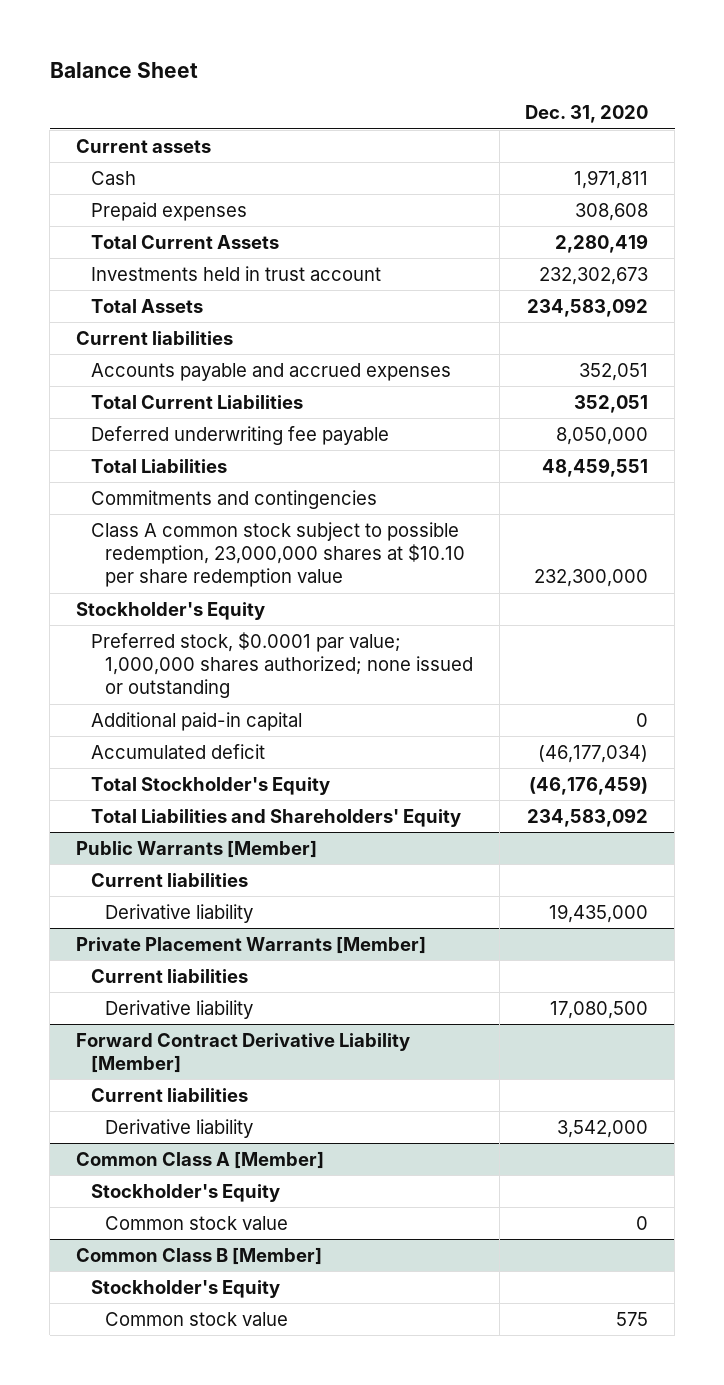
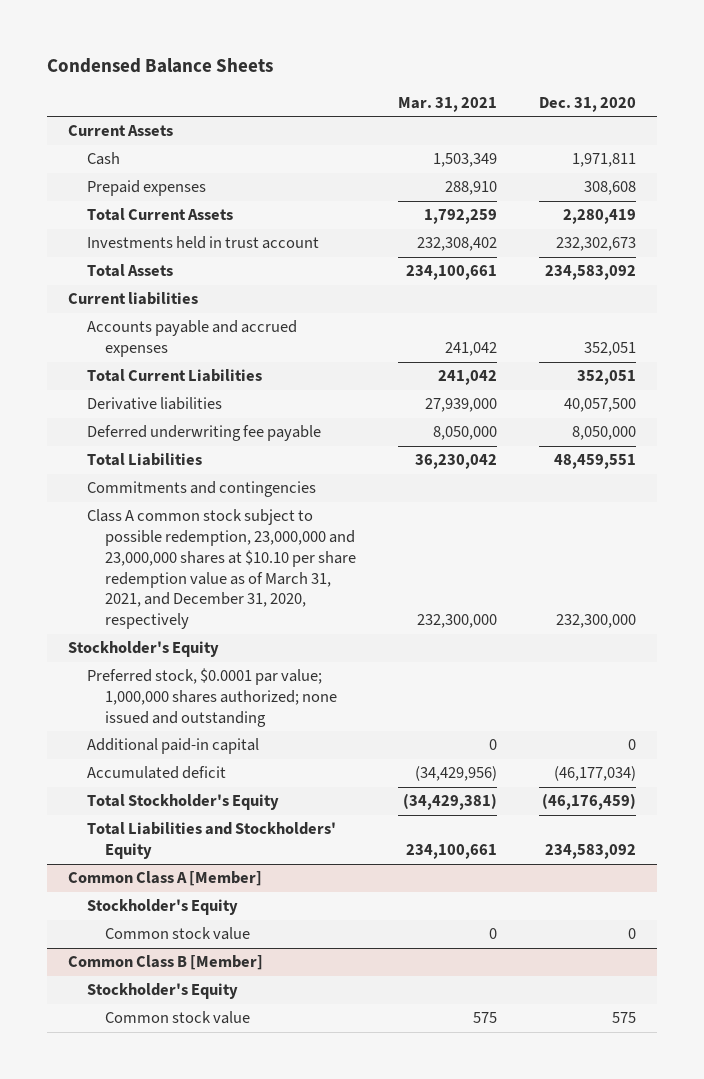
- Balance Sheet
+ Condensed Balance Sheets
- | Dec. 31, 2020
+ | Mar. 31, 2021 | Dec. 31, 2020
- Current assets
+ Current Assets
+ Derivative liabilities | 27,939,000 | 40,057,500
- Class A common stock subject to possible redemption, 23,000,000 shares at $10.10 per share redemption value | 232,300,000
+ Class A common stock subject to possible redemption, 23,000,000 and 23,000,000 shares at $10.10 per share redemption value as of March 31, 2021, and December 31, 2020, respectively | 232,300,000 | 232,300,000
- Preferred stock, $0.0001 par value; 1,000,000 shares authorized; none issued or outstanding
+ Preferred stock, $0.0001 par value; 1,000,000 shares authorized; none issued and outstanding
- Total Liabilities and Shareholders' Equity | 234,583,092
- Public Warrants [Member]
- Current liabilities
- Derivative liability | 19,435,000
- Private Placement Warrants [Member]
- Current liabilities
- Derivative liability | 17,080,500
- Forward Contract Derivative Liability [Member]
- Current liabilities
- Derivative liability | 3,542,000
+ Total Liabilities and Stockholders' Equity | 234,100,661 | 234,583,092

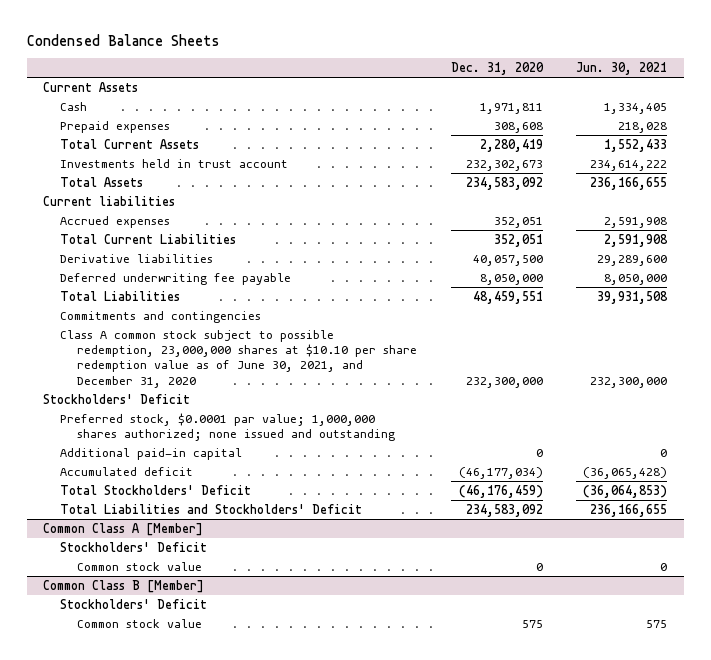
- | Mar. 31, 2021 | Dec. 31, 2020
+ | Dec. 31, 2020 | Jun. 30, 2021
- Accounts payable and accrued expenses | 241,042 | 352,051
+ Accrued expenses | 352,051 | 2,591,908
- Class A common stock subject to possible redemption, 23,000,000 and 23,000,000 shares at $10.10 per share redemption value as of March 31, 2021, and December 31, 2020, respectively | 232,300,000 | 232,300,000
- Stockholder's Equity
+ Class A common stock subject to possible redemption, 23,000,000 shares at $10.10 per share redemption value as of June 30, 2021, and December 31, 2020 | 232,300,000 | 232,300,000
+ Stockholders' Deficit
- Total Stockholder's Equity | (34,429,381) | (46,176,459)
- Total Liabilities and Stockholders' Equity | 234,100,661 | 234,583,092
+ Total Stockholders' Deficit | (46,176,459) | (36,064,853)
+ Total Liabilities and Stockholders' Deficit | 234,583,092 | 236,166,655
@ Common Class A [Member]
- Stockholder's Equity
+ Stockholders' Deficit
@ Common Class B [Member]
- Stockholder's Equity
+ Stockholders' Deficit

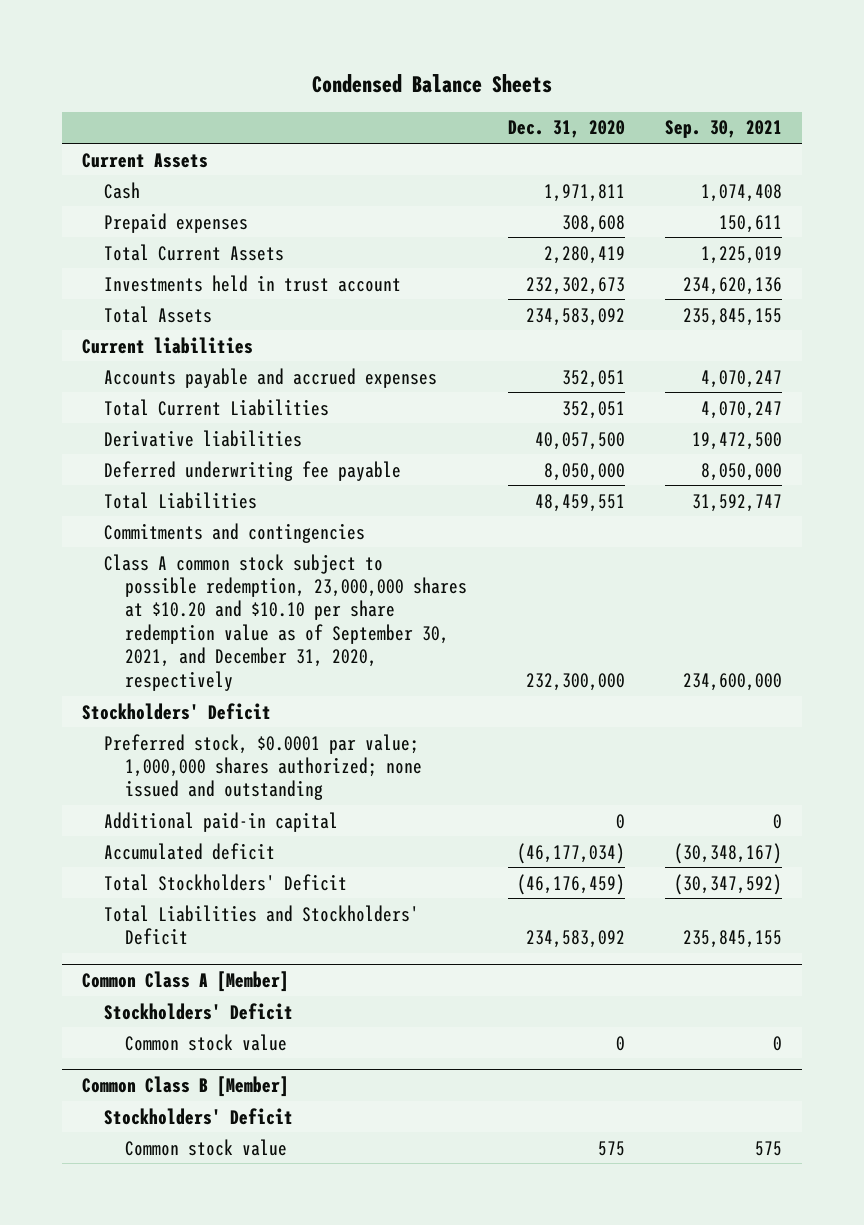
- | Dec. 31, 2020 | Jun. 30, 2021
+ | Dec. 31, 2020 | Sep. 30, 2021
- Accrued expenses | 352,051 | 2,591,908
+ Accounts payable and accrued expenses | 352,051 | 4,070,247
- Class A common stock subject to possible redemption, 23,000,000 shares at $10.10 per share redemption value as of June 30, 2021, and December 31, 2020 | 232,300,000 | 232,300,000
+ Class A common stock subject to possible redemption, 23,000,000 shares at $10.20 and $10.10 per share redemption value as of September 30, 2021, and December 31, 2020, respectively | 232,300,000 | 234,600,000

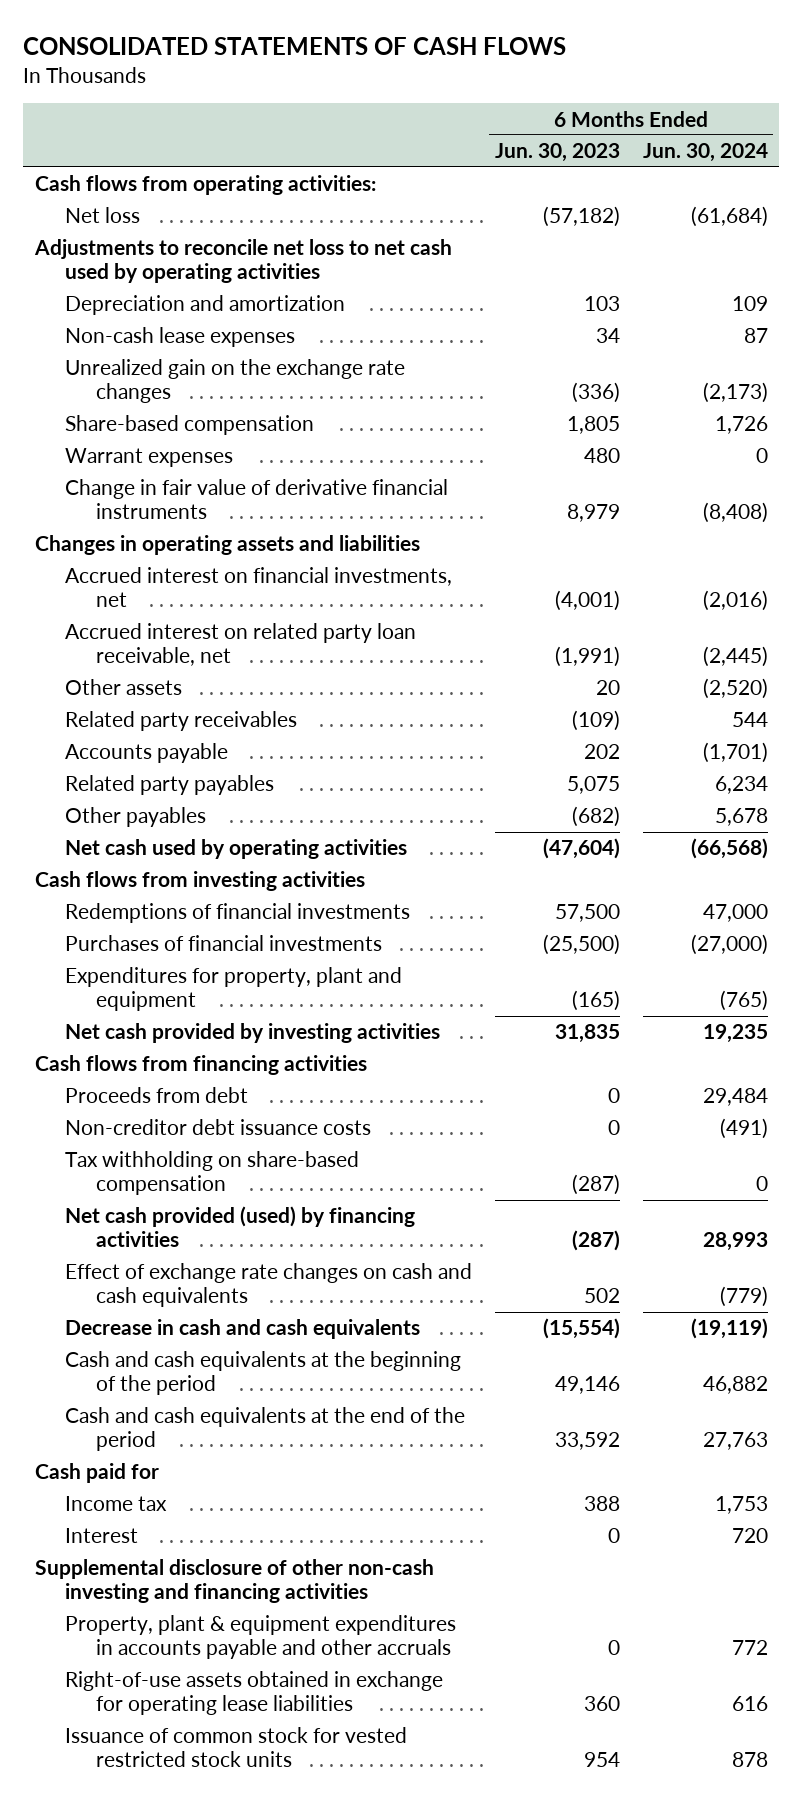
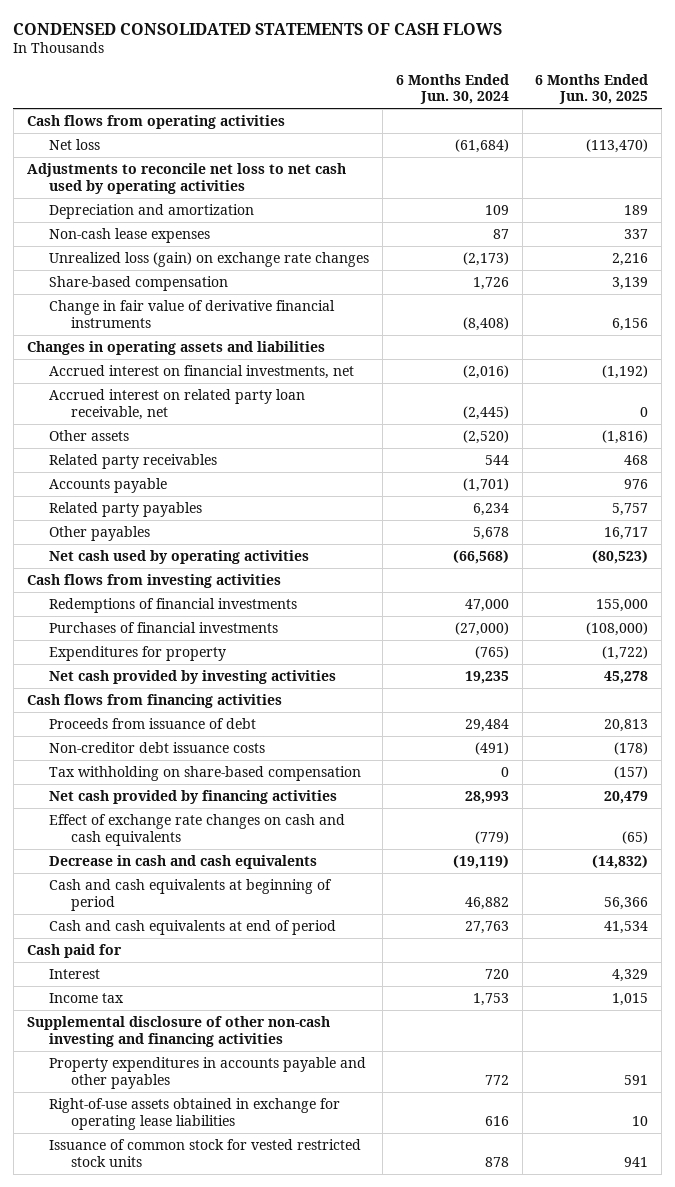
- CONSOLIDATED STATEMENTS OF CASH FLOWS
+ CONDENSED CONSOLIDATED STATEMENTS OF CASH FLOWS
- | 6 Months Ended Jun. 30, 2023 | 6 Months Ended Jun. 30, 2024
+ | 6 Months Ended Jun. 30, 2024 | 6 Months Ended Jun. 30, 2025
- Cash flows from operating activities:
+ Cash flows from operating activities
- Unrealized gain on the exchange rate changes | (336) | (2,173)
+ Unrealized loss (gain) on exchange rate changes | (2,173) | 2,216
- Warrant expenses | 480 | 0
- Expenditures for property, plant and equipment | (165) | (765)
+ Expenditures for property | (765) | (1,722)
- Proceeds from debt | 0 | 29,484
+ Proceeds from issuance of debt | 29,484 | 20,813
- Net cash provided (used) by financing activities | (287) | 28,993
+ Net cash provided by financing activities | 28,993 | 20,479
- Cash and cash equivalents at the beginning of the period | 49,146 | 46,882
- Cash and cash equivalents at the end of the period | 33,592 | 27,763
+ Cash and cash equivalents at beginning of period | 46,882 | 56,366
+ Cash and cash equivalents at end of period | 27,763 | 41,534
moved down: Income tax | 1,753 | 1,015
- Property, plant & equipment expenditures in accounts payable and other accruals | 0 | 772
+ Property expenditures in accounts payable and other payables | 772 | 591

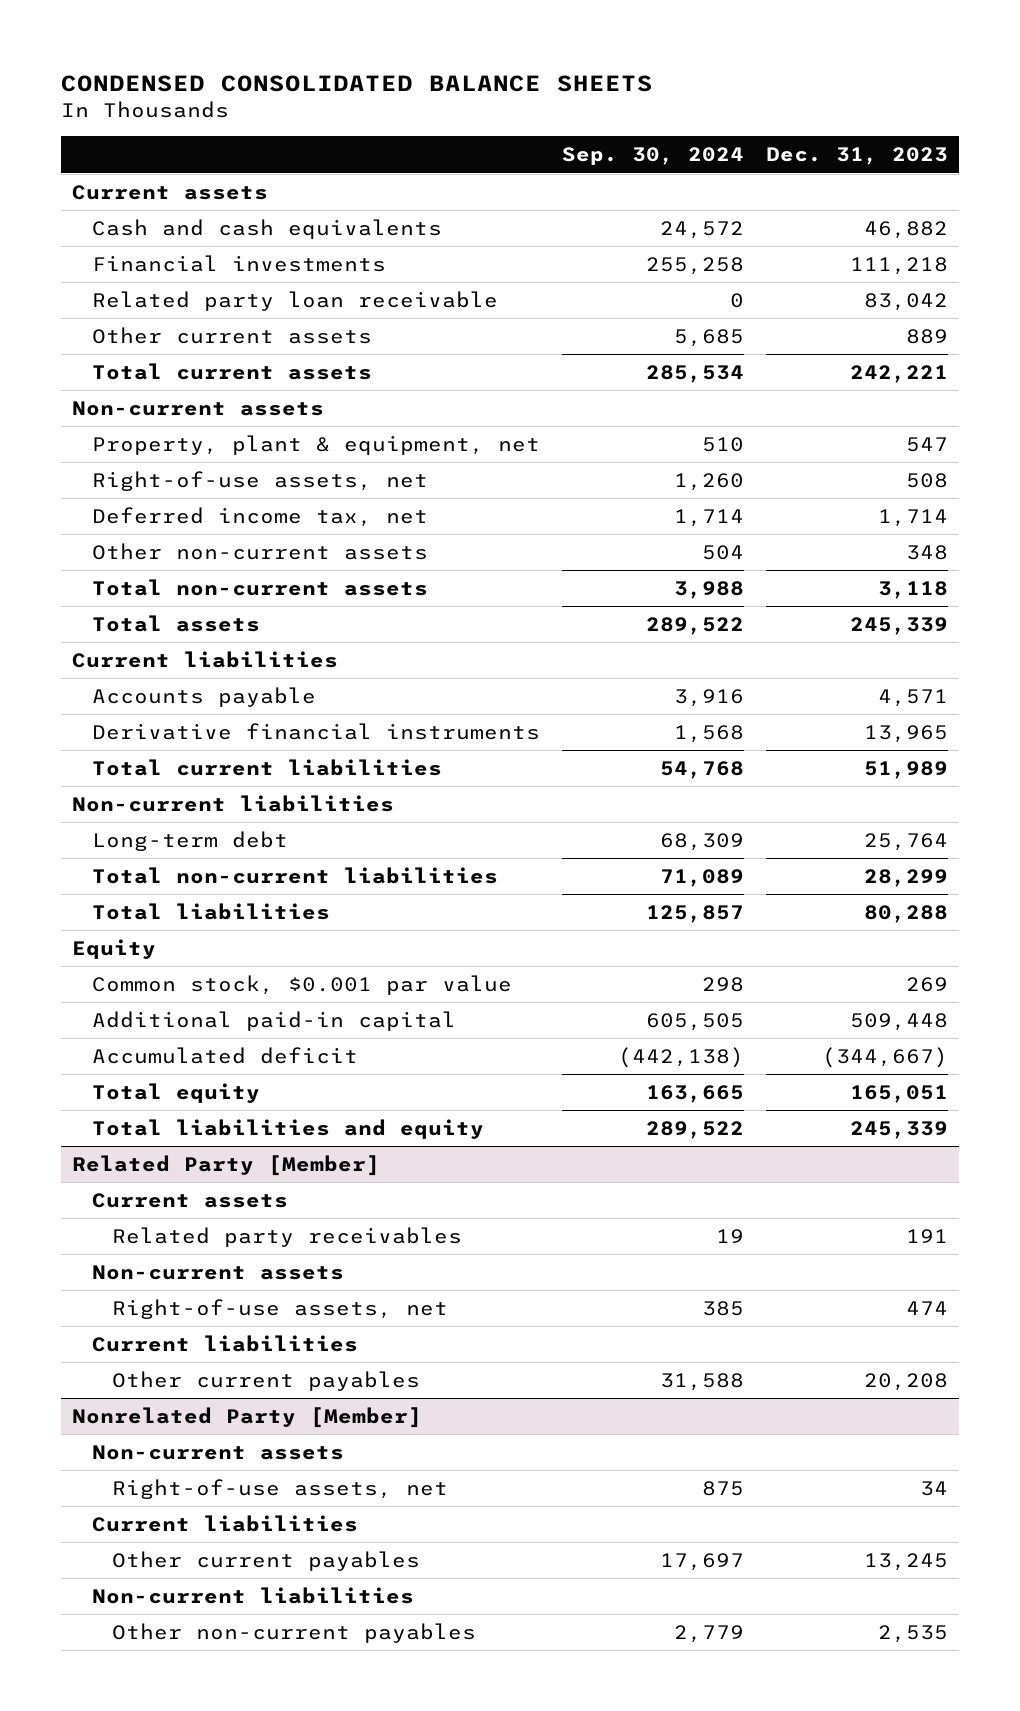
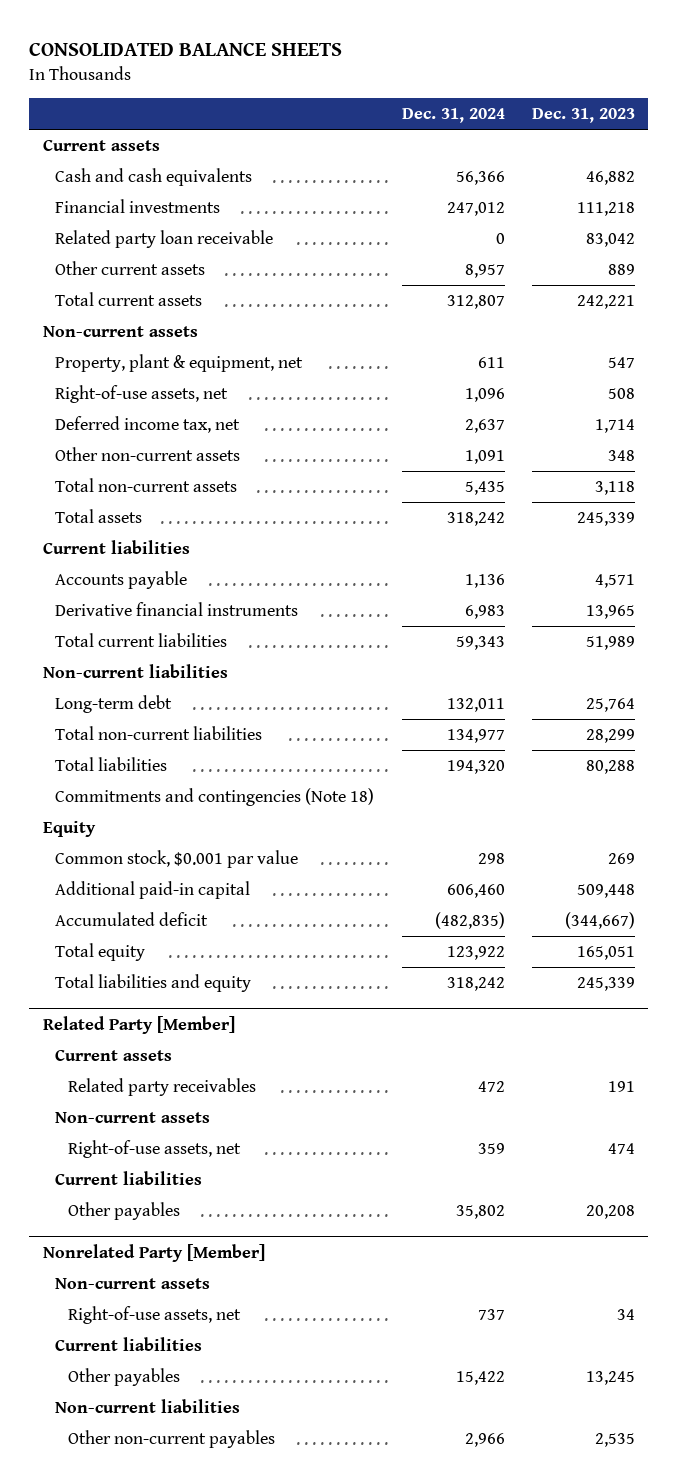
- CONDENSED CONSOLIDATED BALANCE SHEETS
+ CONSOLIDATED BALANCE SHEETS
- | Sep. 30, 2024 | Dec. 31, 2023
+ | Dec. 31, 2024 | Dec. 31, 2023
+ Commitments and contingencies (Note 18)
@ Related Party [Member]
- Other current payables | 31,588 | 20,208
+ Other payables | 35,802 | 20,208
@ Nonrelated Party [Member]
- Other current payables | 17,697 | 13,245
+ Other payables | 15,422 | 13,245

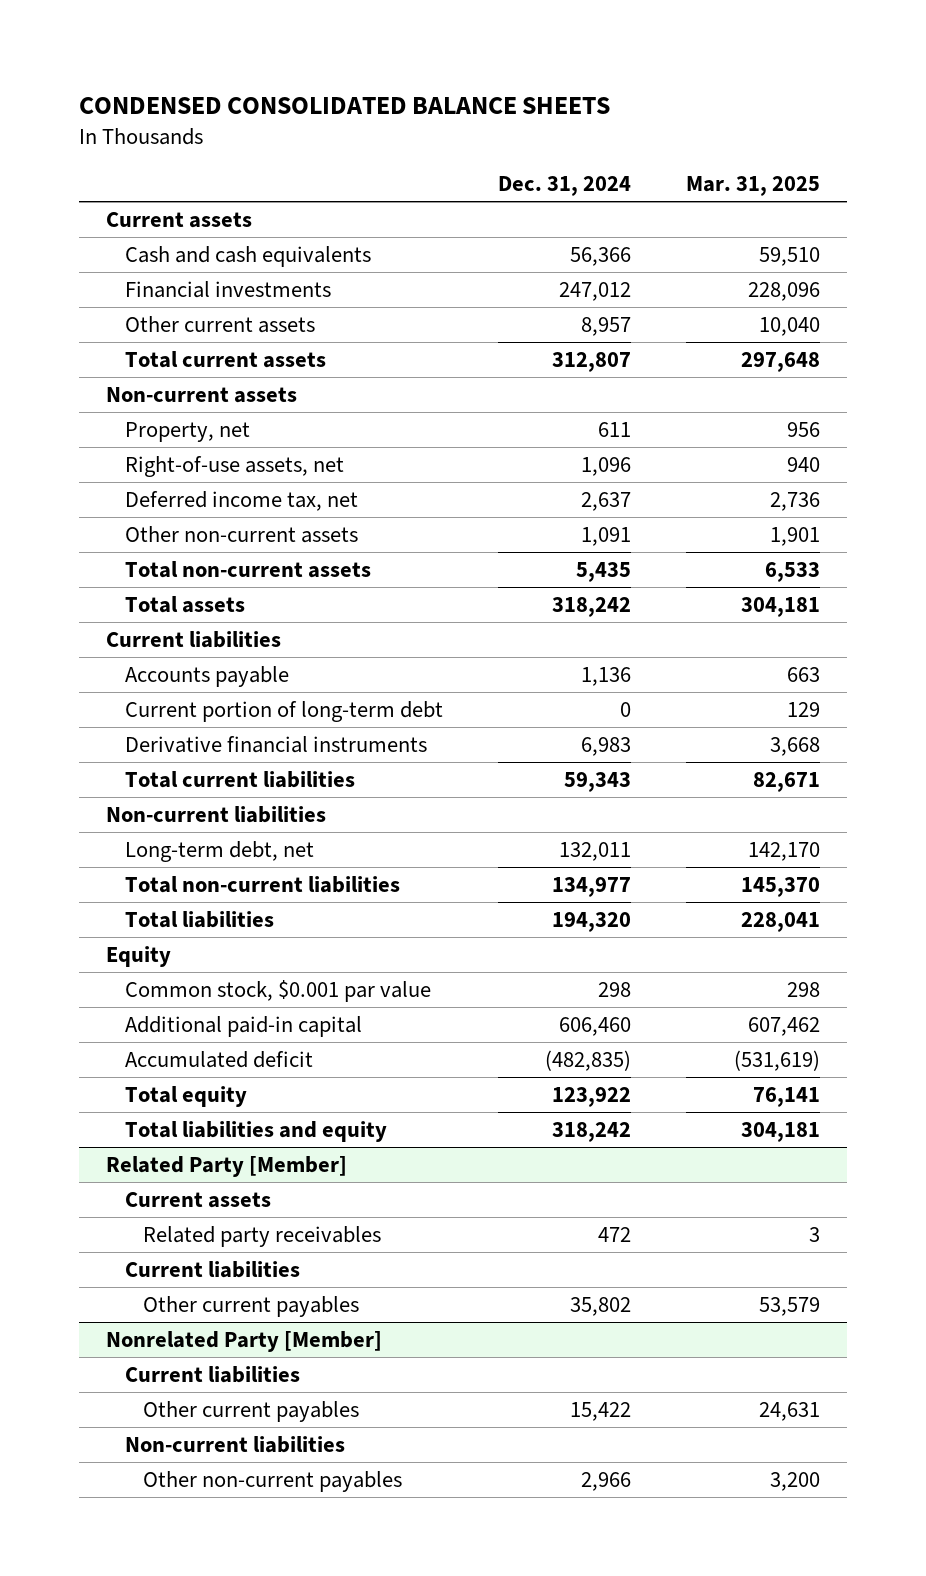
- CONSOLIDATED BALANCE SHEETS
+ CONDENSED CONSOLIDATED BALANCE SHEETS
- | Dec. 31, 2024 | Dec. 31, 2023
+ | Dec. 31, 2024 | Mar. 31, 2025
- Related party loan receivable | 0 | 83,042
- Property, plant & equipment, net | 611 | 547
+ Property, net | 611 | 956
+ Current portion of long-term debt | 0 | 129
- Long-term debt | 132,011 | 25,764
+ Long-term debt, net | 132,011 | 142,170
- Commitments and contingencies (Note 18)
@ Related Party [Member]
- Non-current assets
- Right-of-use assets, net | 359 | 474
- Other payables | 35,802 | 20,208
+ Other current payables | 35,802 | 53,579
@ Nonrelated Party [Member]
- Non-current assets
- Right-of-use assets, net | 737 | 34
- Other payables | 15,422 | 13,245
+ Other current payables | 15,422 | 24,631

